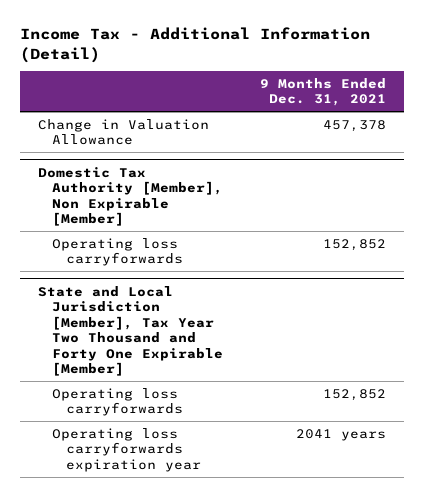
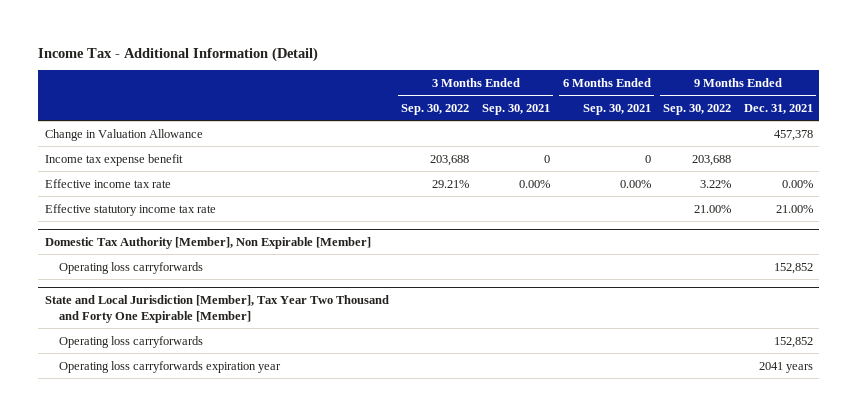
- | 9 Months Ended Dec. 31, 2021
+ | 3 Months Ended Sep. 30, 2022 | 3 Months Ended Sep. 30, 2021 | 6 Months Ended Sep. 30, 2021 | 9 Months Ended Sep. 30, 2022 | 9 Months Ended Dec. 31, 2021
+ Income tax expense benefit | 203,688 | 0 | 0 | 203,688 |
+ Effective income tax rate | 29.21% | 0.00% | 0.00% | 3.22% | 0.00%
+ Effective statutory income tax rate | | | | 21.00% | 21.00%

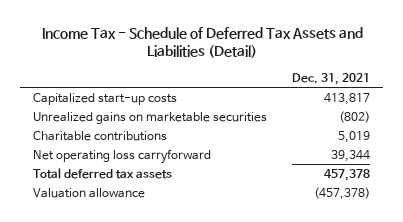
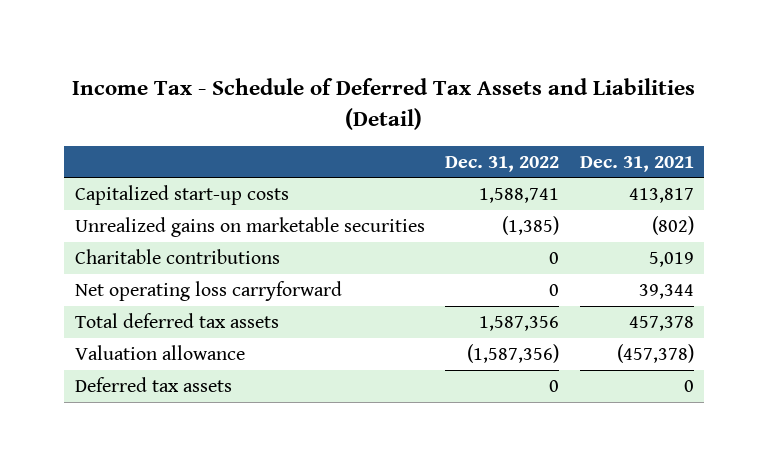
- | Dec. 31, 2021
+ | Dec. 31, 2022 | Dec. 31, 2021
+ Deferred tax assets | 0 | 0

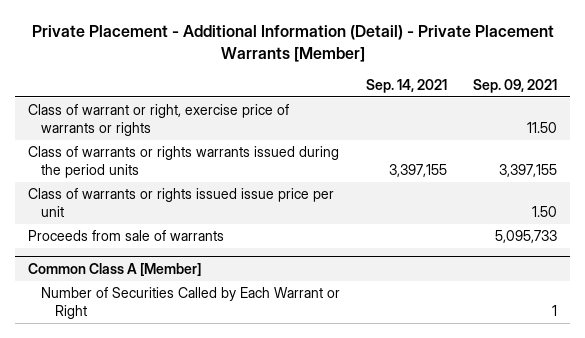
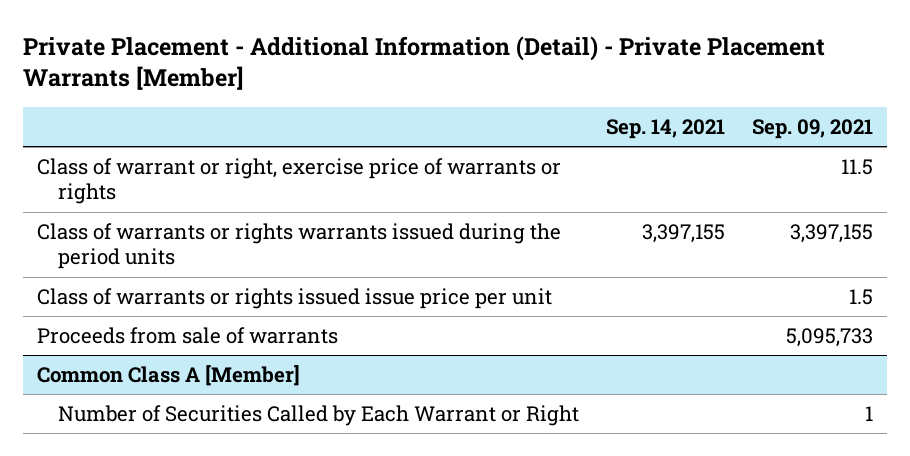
- Class of warrant or right, exercise price of warrants or rights | | 11.50
+ Class of warrant or right, exercise price of warrants or rights | | 11.5
- Class of warrants or rights issued issue price per unit | | 1.50
+ Class of warrants or rights issued issue price per unit | | 1.5

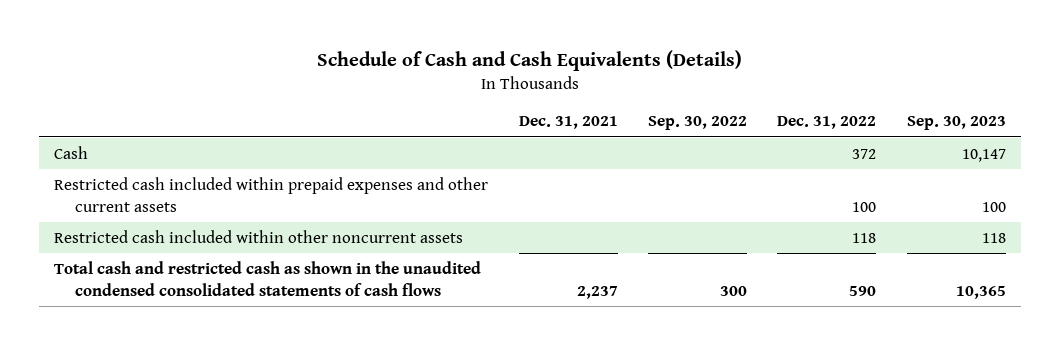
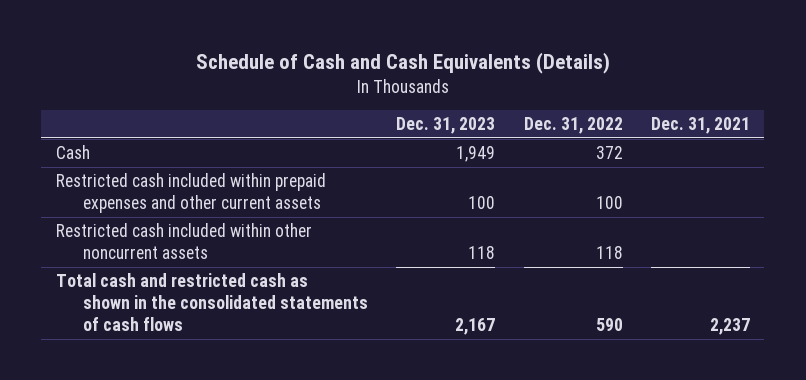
- | Dec. 31, 2021 | Sep. 30, 2022 | Dec. 31, 2022 | Sep. 30, 2023
+ | Dec. 31, 2023 | Dec. 31, 2022 | Dec. 31, 2021
- Total cash and restricted cash as shown in the unaudited condensed consolidated statements of cash flows | 2,237 | 300 | 590 | 10,365
+ Total cash and restricted cash as shown in the consolidated statements of cash flows | 2,167 | 590 | 2,237

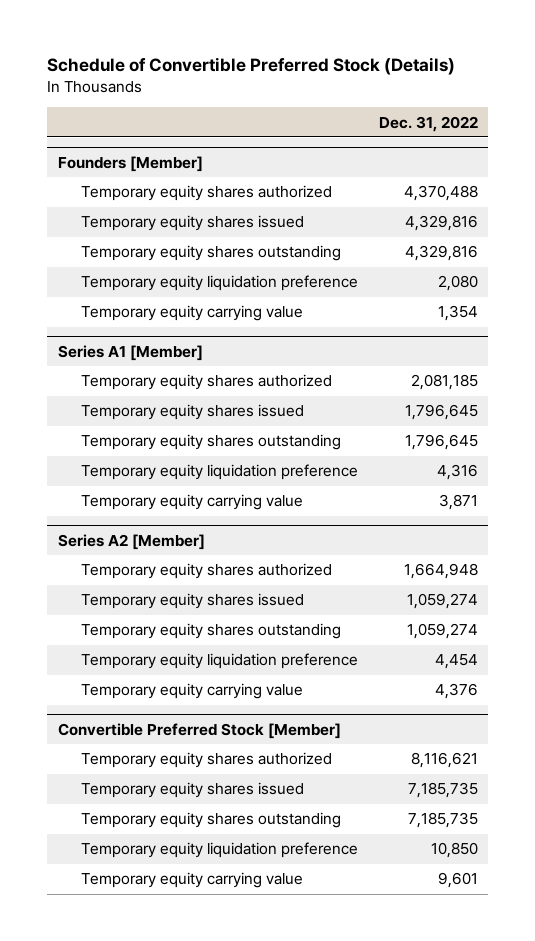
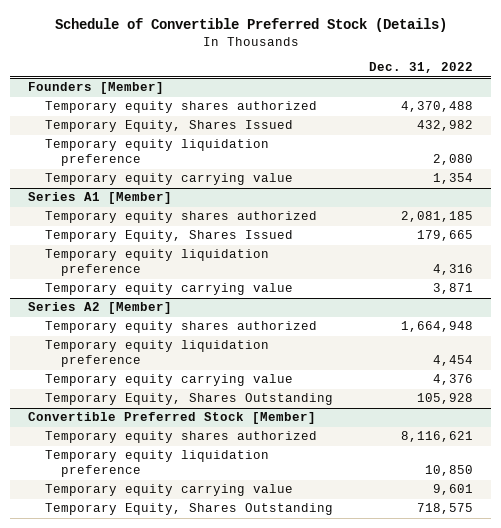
@ Founders [Member]
- Temporary equity shares issued | 4,329,816
- Temporary equity shares outstanding | 4,329,816
+ Temporary Equity, Shares Issued | 432,982
@ Series A1 [Member]
- Temporary equity shares issued | 1,796,645
- Temporary equity shares outstanding | 1,796,645
+ Temporary Equity, Shares Issued | 179,665
@ Series A2 [Member]
- Temporary equity shares issued | 1,059,274
- Temporary equity shares outstanding | 1,059,274
+ Temporary Equity, Shares Outstanding | 105,928
@ Convertible Preferred Stock [Member]
- Temporary equity shares issued | 7,185,735
- Temporary equity shares outstanding | 7,185,735
+ Temporary Equity, Shares Outstanding | 718,575

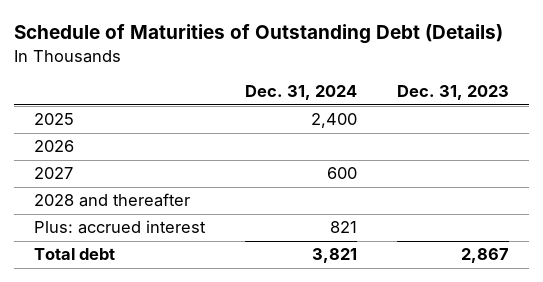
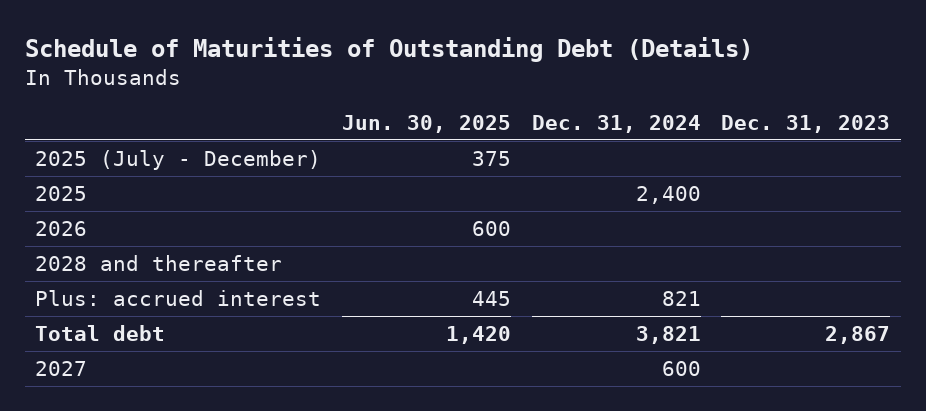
- | Dec. 31, 2024 | Dec. 31, 2023
+ | Jun. 30, 2025 | Dec. 31, 2024 | Dec. 31, 2023
+ 2025 (July - December) | 375 | |
moved down: 2027 | | 600 |

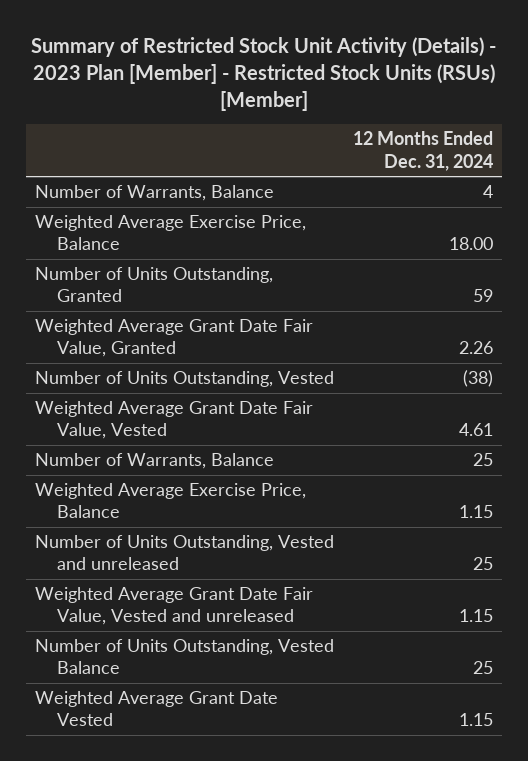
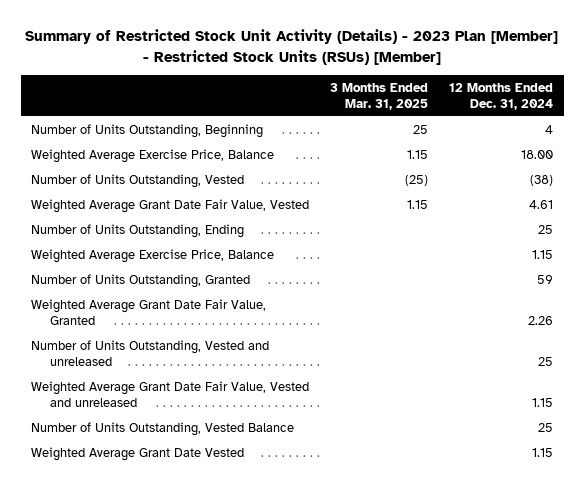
- | 12 Months Ended Dec. 31, 2024
+ | 3 Months Ended Mar. 31, 2025 | 12 Months Ended Dec. 31, 2024
- Number of Warrants, Balance | 4
+ Number of Units Outstanding, Beginning | 25 | 4
- Number of Warrants, Balance | 25
+ Number of Units Outstanding, Ending | | 25
moved down: Number of Units Outstanding, Granted | | 59
moved down: Weighted Average Grant Date Fair Value, Granted | | 2.26

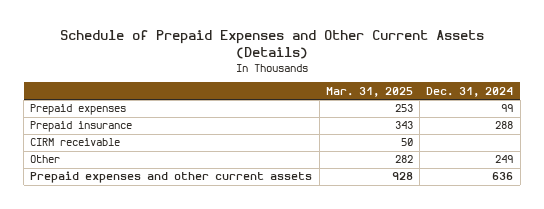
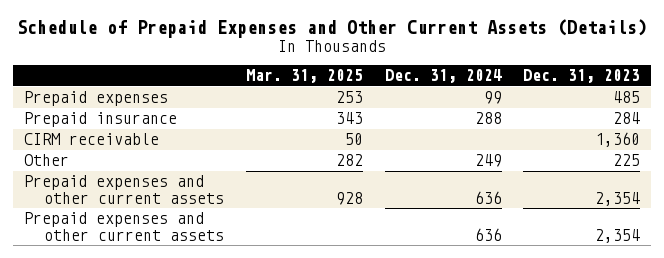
- | Mar. 31, 2025 | Dec. 31, 2024
+ | Mar. 31, 2025 | Dec. 31, 2024 | Dec. 31, 2023
+ Prepaid expenses and other current assets | | 636 | 2,354

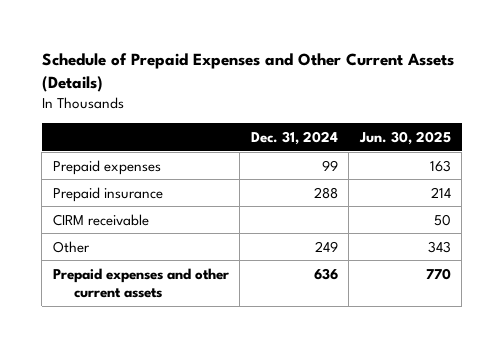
- | Mar. 31, 2025 | Dec. 31, 2024 | Dec. 31, 2023
+ | Dec. 31, 2024 | Jun. 30, 2025
- Prepaid expenses and other current assets | | 636 | 2,354

